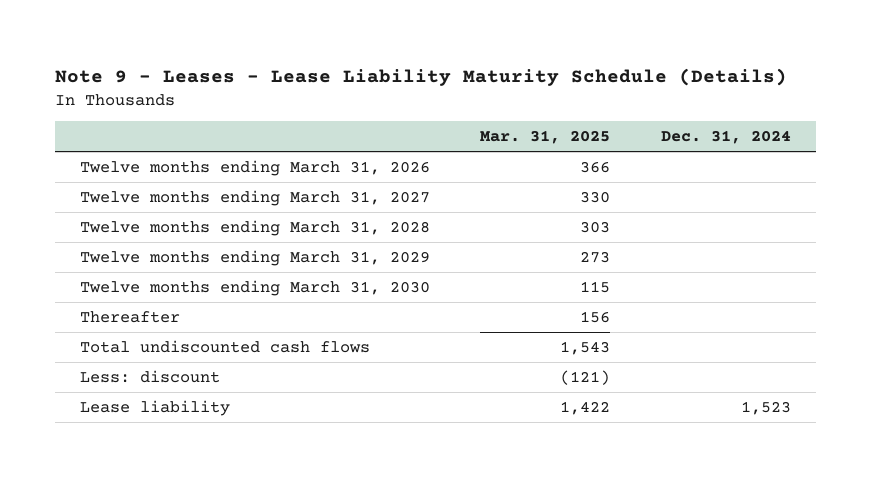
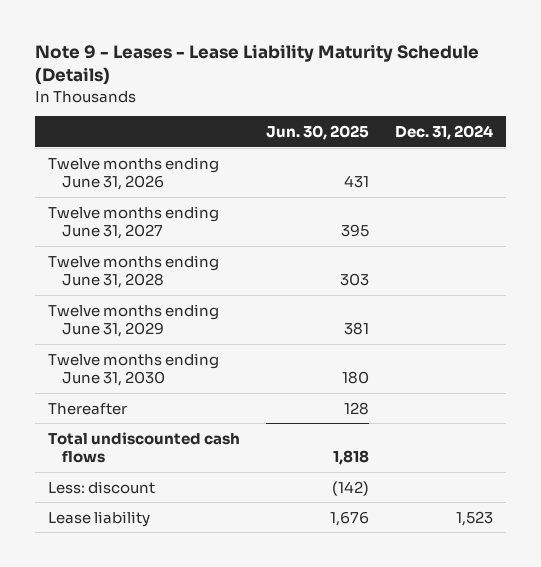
- | Mar. 31, 2025 | Dec. 31, 2024
+ | Jun. 30, 2025 | Dec. 31, 2024
- Twelve months ending March 31, 2026 | 366 |
- Twelve months ending March 31, 2027 | 330 |
- Twelve months ending March 31, 2028 | 303 |
- Twelve months ending March 31, 2029 | 273 |
- Twelve months ending March 31, 2030 | 115 |
+ Twelve months ending June 31, 2026 | 431 |
+ Twelve months ending June 31, 2027 | 395 |
+ Twelve months ending June 31, 2028 | 303 |
+ Twelve months ending June 31, 2029 | 381 |
+ Twelve months ending June 31, 2030 | 180 |

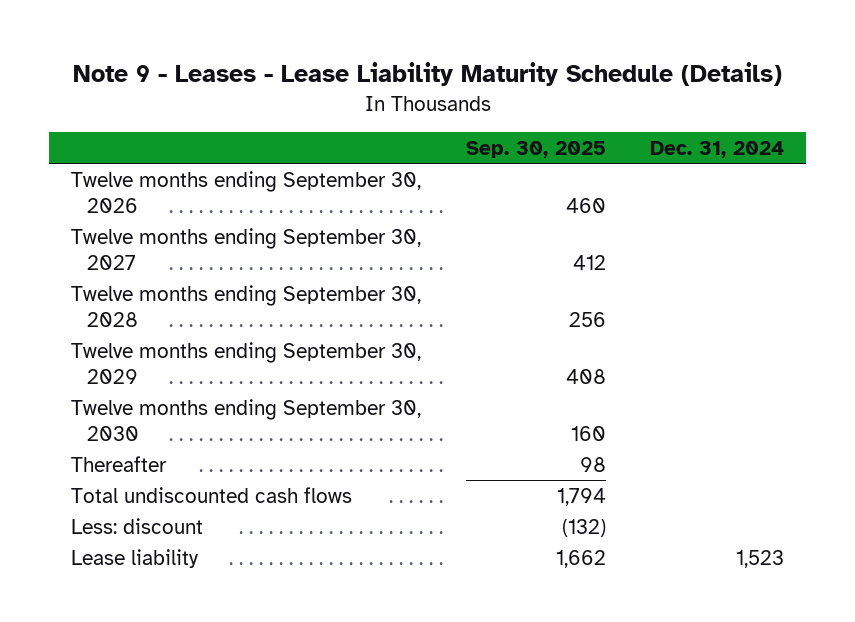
- | Jun. 30, 2025 | Dec. 31, 2024
+ | Sep. 30, 2025 | Dec. 31, 2024
- Twelve months ending June 31, 2026 | 431 |
- Twelve months ending June 31, 2027 | 395 |
- Twelve months ending June 31, 2028 | 303 |
- Twelve months ending June 31, 2029 | 381 |
- Twelve months ending June 31, 2030 | 180 |
+ Twelve months ending September 30, 2026 | 460 |
+ Twelve months ending September 30, 2027 | 412 |
+ Twelve months ending September 30, 2028 | 256 |
+ Twelve months ending September 30, 2029 | 408 |
+ Twelve months ending September 30, 2030 | 160 |

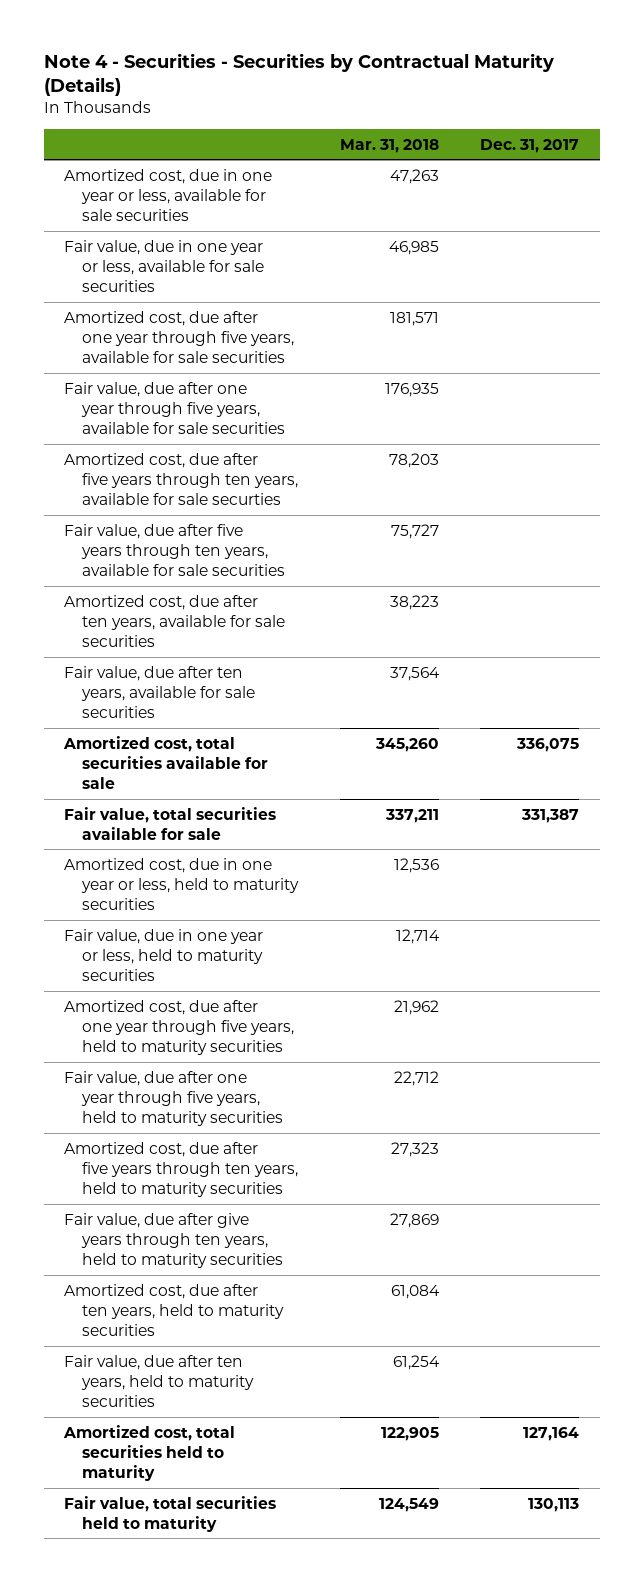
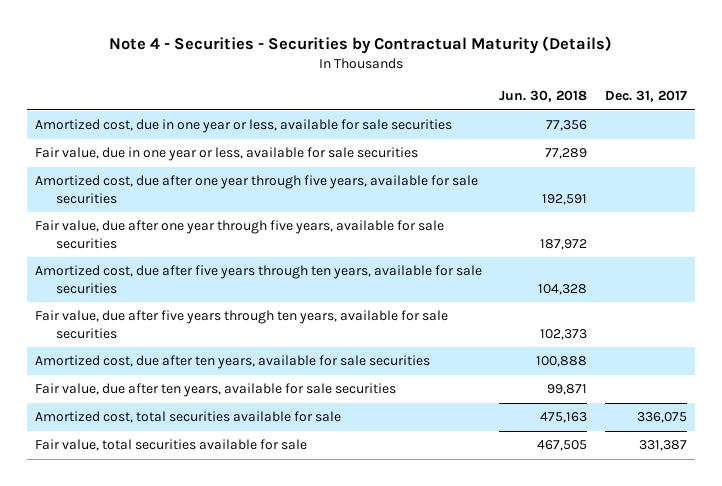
- | Mar. 31, 2018 | Dec. 31, 2017
+ | Jun. 30, 2018 | Dec. 31, 2017
- Amortized cost, due after five years through ten years, available for sale securties | 78,203 |
+ Amortized cost, due after five years through ten years, available for sale securities | 104,328 |
- Amortized cost, due in one year or less, held to maturity securities | 12,536 |
- Fair value, due in one year or less, held to maturity securities | 12,714 |
- Amortized cost, due after one year through five years, held to maturity securities | 21,962 |
- Fair value, due after one year through five years, held to maturity securities | 22,712 |
- Amortized cost, due after five years through ten years, held to maturity securities | 27,323 |
- Fair value, due after give years through ten years, held to maturity securities | 27,869 |
- Amortized cost, due after ten years, held to maturity securities | 61,084 |
- Fair value, due after ten years, held to maturity securities | 61,254 |
- Amortized cost, total securities held to maturity | 122,905 | 127,164
- Fair value, total securities held to maturity | 124,549 | 130,113

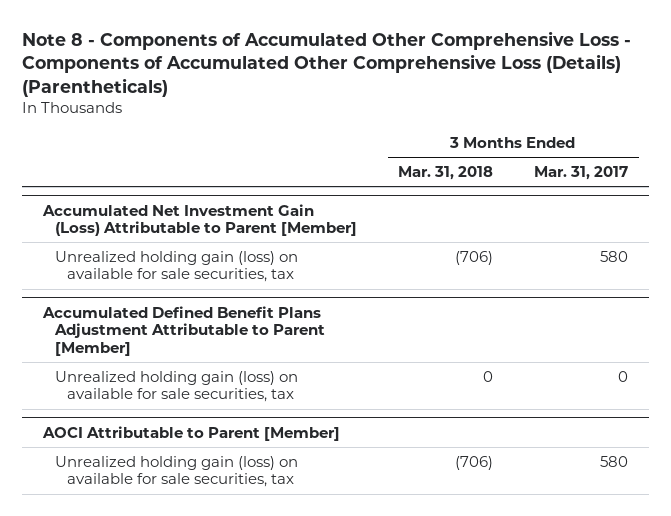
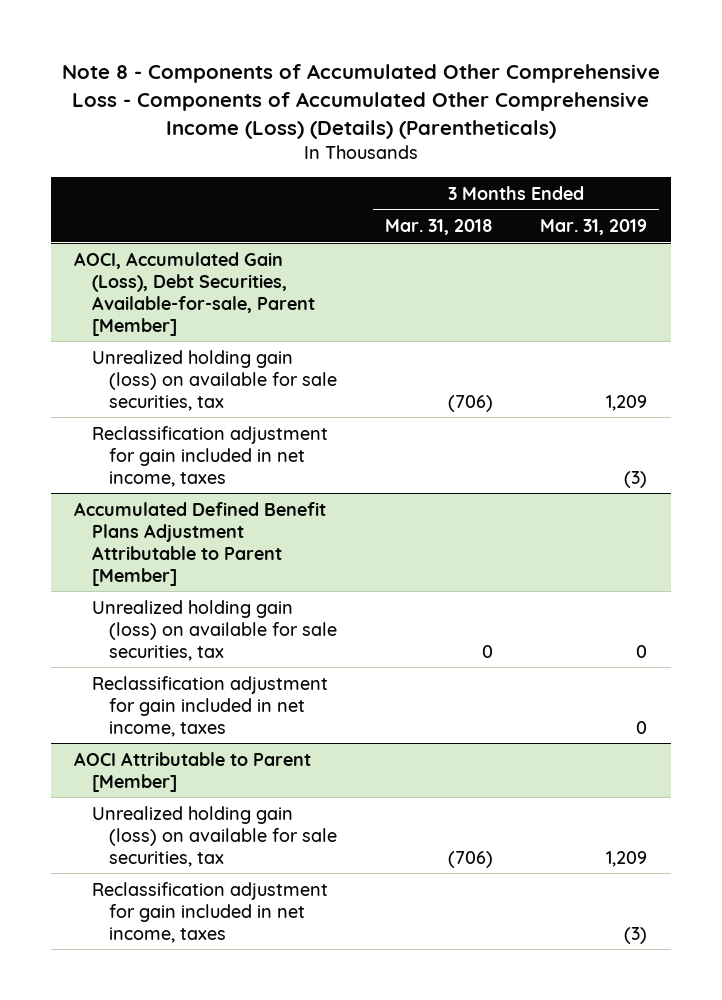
- Note 8 - Components of Accumulated Other Comprehensive Loss - Components of Accumulated Other Comprehensive Loss (Details) (Parentheticals)
+ Note 8 - Components of Accumulated Other Comprehensive Loss - Components of Accumulated Other Comprehensive Income (Loss) (Details) (Parentheticals)
- | 3 Months Ended Mar. 31, 2018 | 3 Months Ended Mar. 31, 2017
+ | 3 Months Ended Mar. 31, 2018 | 3 Months Ended Mar. 31, 2019
- Accumulated Net Investment Gain (Loss) Attributable to Parent [Member]
+ AOCI, Accumulated Gain (Loss), Debt Securities, Available-for-sale, Parent [Member]
+ Reclassification adjustment for gain included in net income, taxes | | (3)
@ Accumulated Defined Benefit Plans Adjustment Attributable to Parent [Member]
+ Reclassification adjustment for gain included in net income, taxes | | 0
@ AOCI Attributable to Parent [Member]
+ Reclassification adjustment for gain included in net income, taxes | | (3)

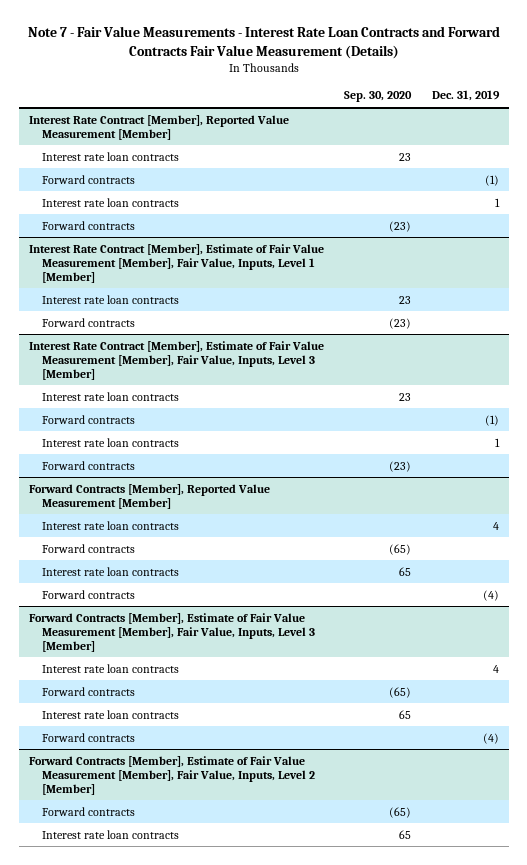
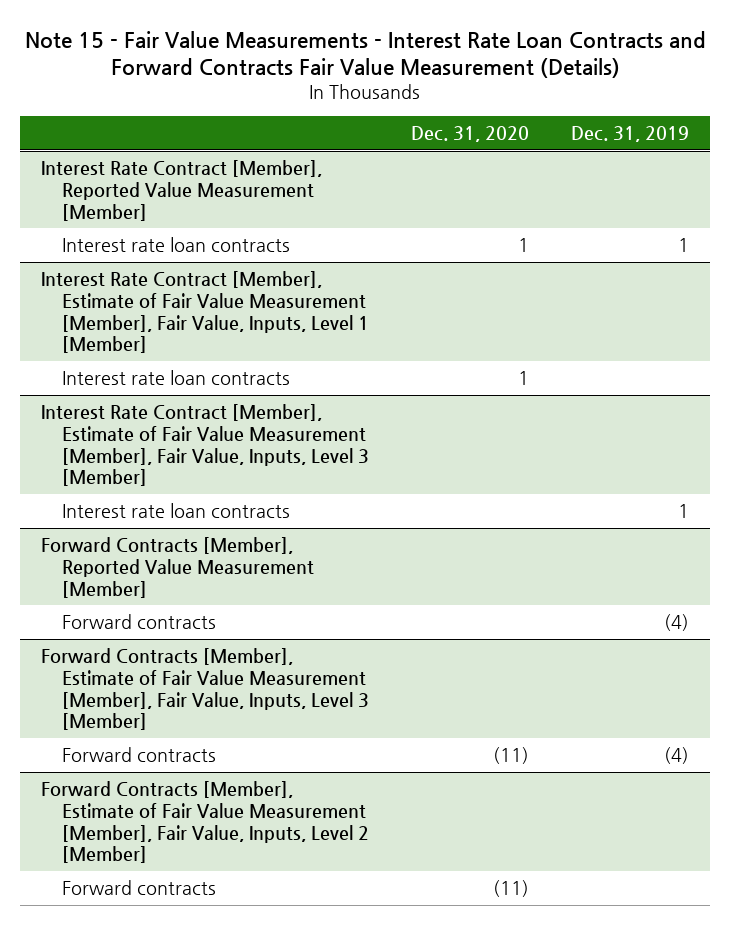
- Note 7 - Fair Value Measurements - Interest Rate Loan Contracts and Forward Contracts Fair Value Measurement (Details)
+ Note 15 - Fair Value Measurements - Interest Rate Loan Contracts and Forward Contracts Fair Value Measurement (Details)
- | Sep. 30, 2020 | Dec. 31, 2019
+ | Dec. 31, 2020 | Dec. 31, 2019
@ Interest Rate Contract [Member], Reported Value Measurement [Member]
- Interest rate loan contracts | 23 |
- Forward contracts | | (1)
- Forward contracts | (23) |
@ Interest Rate Contract [Member], Estimate of Fair Value Measurement [Member], Fair Value, Inputs, Level 1 [Member]
- Forward contracts | (23) |
@ Interest Rate Contract [Member], Estimate of Fair Value Measurement [Member], Fair Value, Inputs, Level 3 [Member]
- Interest rate loan contracts | 23 |
- Forward contracts | | (1)
- Forward contracts | (23) |
@ Forward Contracts [Member], Reported Value Measurement [Member]
- Interest rate loan contracts | | 4
- Forward contracts | (65) |
- Interest rate loan contracts | 65 |
@ Forward Contracts [Member], Estimate of Fair Value Measurement [Member], Fair Value, Inputs, Level 3 [Member]
- Interest rate loan contracts | | 4
- Forward contracts | (65) |
- Interest rate loan contracts | 65 |
@ Forward Contracts [Member], Estimate of Fair Value Measurement [Member], Fair Value, Inputs, Level 2 [Member]
- Interest rate loan contracts | 65 |

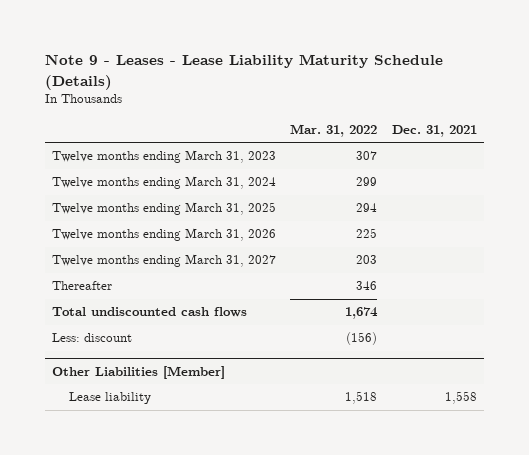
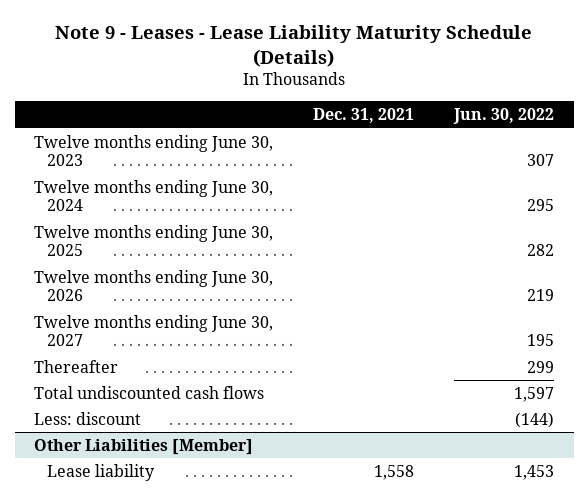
- | Mar. 31, 2022 | Dec. 31, 2021
+ | Dec. 31, 2021 | Jun. 30, 2022
- Twelve months ending March 31, 2023 | 307 |
- Twelve months ending March 31, 2024 | 299 |
- Twelve months ending March 31, 2025 | 294 |
- Twelve months ending March 31, 2026 | 225 |
- Twelve months ending March 31, 2027 | 203 |
+ Twelve months ending June 30, 2023 | | 307
+ Twelve months ending June 30, 2024 | | 295
+ Twelve months ending June 30, 2025 | | 282
+ Twelve months ending June 30, 2026 | | 219
+ Twelve months ending June 30, 2027 | | 195

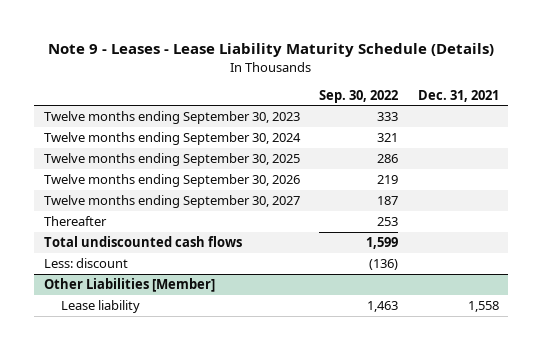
- | Dec. 31, 2021 | Jun. 30, 2022
+ | Sep. 30, 2022 | Dec. 31, 2021
- Twelve months ending June 30, 2023 | | 307
- Twelve months ending June 30, 2024 | | 295
- Twelve months ending June 30, 2025 | | 282
- Twelve months ending June 30, 2026 | | 219
- Twelve months ending June 30, 2027 | | 195
+ Twelve months ending September 30, 2023 | 333 |
+ Twelve months ending September 30, 2024 | 321 |
+ Twelve months ending September 30, 2025 | 286 |
+ Twelve months ending September 30, 2026 | 219 |
+ Twelve months ending September 30, 2027 | 187 |

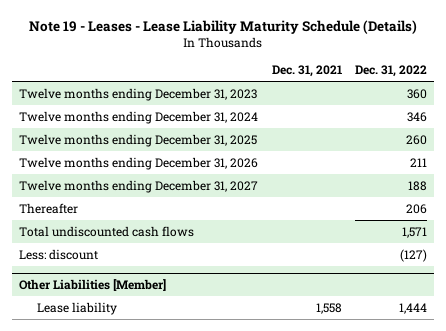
- Note 9 - Leases - Lease Liability Maturity Schedule (Details)
+ Note 19 - Leases - Lease Liability Maturity Schedule (Details)
- | Sep. 30, 2022 | Dec. 31, 2021
+ | Dec. 31, 2021 | Dec. 31, 2022
- Twelve months ending September 30, 2023 | 333 |
- Twelve months ending September 30, 2024 | 321 |
- Twelve months ending September 30, 2025 | 286 |
- Twelve months ending September 30, 2026 | 219 |
- Twelve months ending September 30, 2027 | 187 |
+ Twelve months ending December 31, 2023 | | 360
+ Twelve months ending December 31, 2024 | | 346
+ Twelve months ending December 31, 2025 | | 260
+ Twelve months ending December 31, 2026 | | 211
+ Twelve months ending December 31, 2027 | | 188

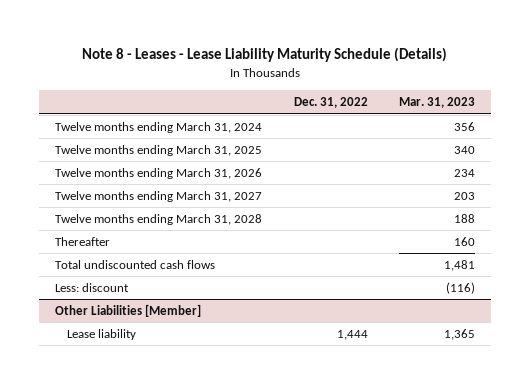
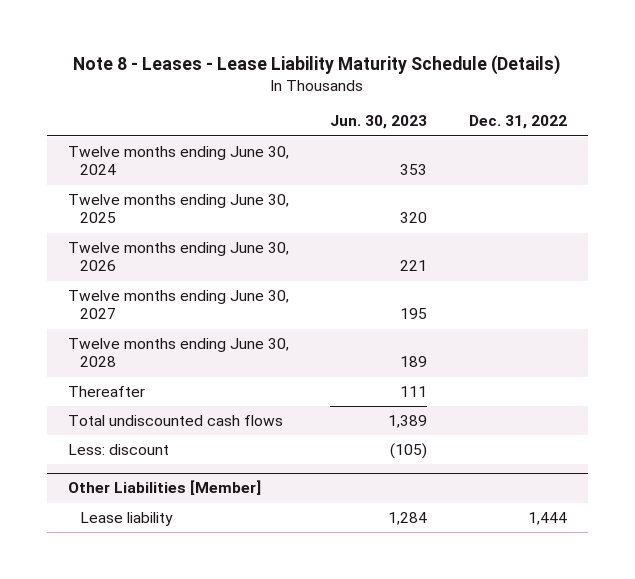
- | Dec. 31, 2022 | Mar. 31, 2023
+ | Jun. 30, 2023 | Dec. 31, 2022
- Twelve months ending March 31, 2024 | | 356
- Twelve months ending March 31, 2025 | | 340
- Twelve months ending March 31, 2026 | | 234
- Twelve months ending March 31, 2027 | | 203
- Twelve months ending March 31, 2028 | | 188
+ Twelve months ending June 30, 2024 | 353 |
+ Twelve months ending June 30, 2025 | 320 |
+ Twelve months ending June 30, 2026 | 221 |
+ Twelve months ending June 30, 2027 | 195 |
+ Twelve months ending June 30, 2028 | 189 |

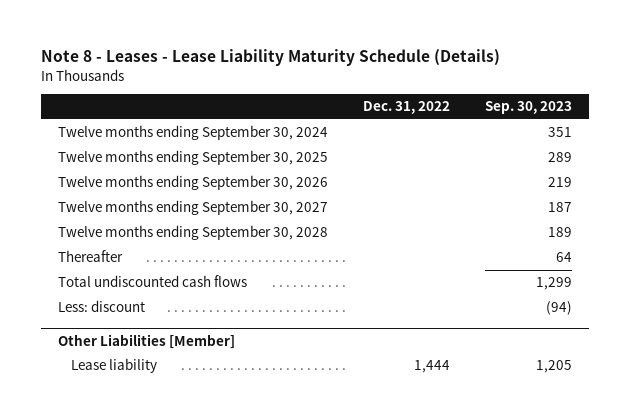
- | Jun. 30, 2023 | Dec. 31, 2022
+ | Dec. 31, 2022 | Sep. 30, 2023
- Twelve months ending June 30, 2024 | 353 |
- Twelve months ending June 30, 2025 | 320 |
- Twelve months ending June 30, 2026 | 221 |
- Twelve months ending June 30, 2027 | 195 |
- Twelve months ending June 30, 2028 | 189 |
+ Twelve months ending September 30, 2024 | | 351
+ Twelve months ending September 30, 2025 | | 289
+ Twelve months ending September 30, 2026 | | 219
+ Twelve months ending September 30, 2027 | | 187
+ Twelve months ending September 30, 2028 | | 189

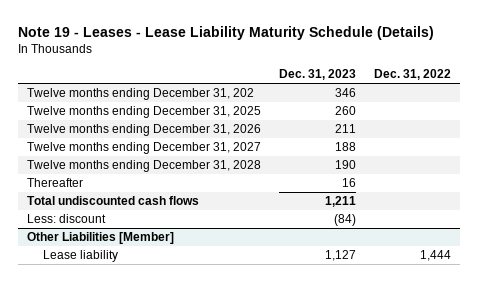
- Note 8 - Leases - Lease Liability Maturity Schedule (Details)
+ Note 19 - Leases - Lease Liability Maturity Schedule (Details)
- | Dec. 31, 2022 | Sep. 30, 2023
+ | Dec. 31, 2023 | Dec. 31, 2022
- Twelve months ending September 30, 2024 | | 351
- Twelve months ending September 30, 2025 | | 289
- Twelve months ending September 30, 2026 | | 219
- Twelve months ending September 30, 2027 | | 187
- Twelve months ending September 30, 2028 | | 189
+ Twelve months ending December 31, 202 | 346 |
+ Twelve months ending December 31, 2025 | 260 |
+ Twelve months ending December 31, 2026 | 211 |
+ Twelve months ending December 31, 2027 | 188 |
+ Twelve months ending December 31, 2028 | 190 |

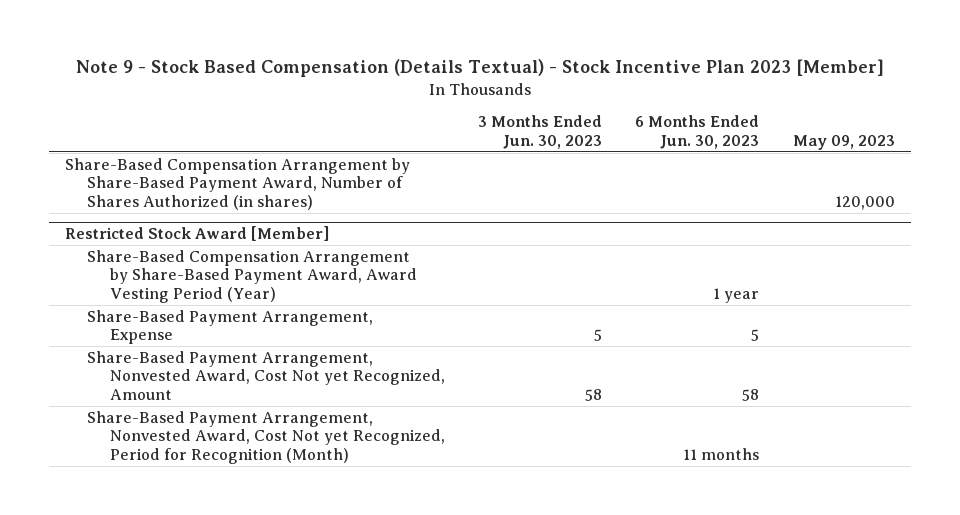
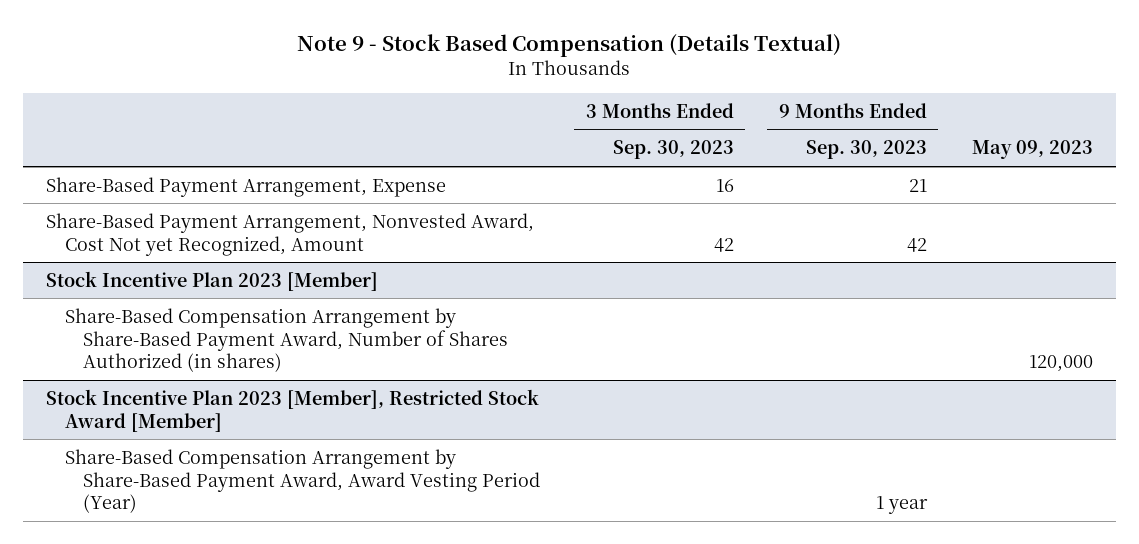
- Note 9 - Stock Based Compensation (Details Textual) - Stock Incentive Plan 2023 [Member]
+ Note 9 - Stock Based Compensation (Details Textual)
- | 3 Months Ended Jun. 30, 2023 | 6 Months Ended Jun. 30, 2023 | May 09, 2023
+ | 3 Months Ended Sep. 30, 2023 | 9 Months Ended Sep. 30, 2023 | May 09, 2023
- Share-Based Compensation Arrangement by Share-Based Payment Award, Number of Shares Authorized (in shares) | | | 120,000
- Restricted Stock Award [Member]
- Share-Based Compensation Arrangement by Share-Based Payment Award, Award Vesting Period (Year) | | 1 year |
- Share-Based Payment Arrangement, Expense | 5 | 5 |
- Share-Based Payment Arrangement, Nonvested Award, Cost Not yet Recognized, Amount | 58 | 58 |
- Share-Based Payment Arrangement, Nonvested Award, Cost Not yet Recognized, Period for Recognition (Month) | | 11 months |
+ Share-Based Payment Arrangement, Expense | 16 | 21 |
+ Share-Based Payment Arrangement, Nonvested Award, Cost Not yet Recognized, Amount | 42 | 42 |
+ Stock Incentive Plan 2023 [Member]
+ Share-Based Compensation Arrangement by Share-Based Payment Award, Number of Shares Authorized (in shares) | | | 120,000
+ Stock Incentive Plan 2023 [Member], Restricted Stock Award [Member]
+ Share-Based Compensation Arrangement by Share-Based Payment Award, Award Vesting Period (Year) | | 1 year |

